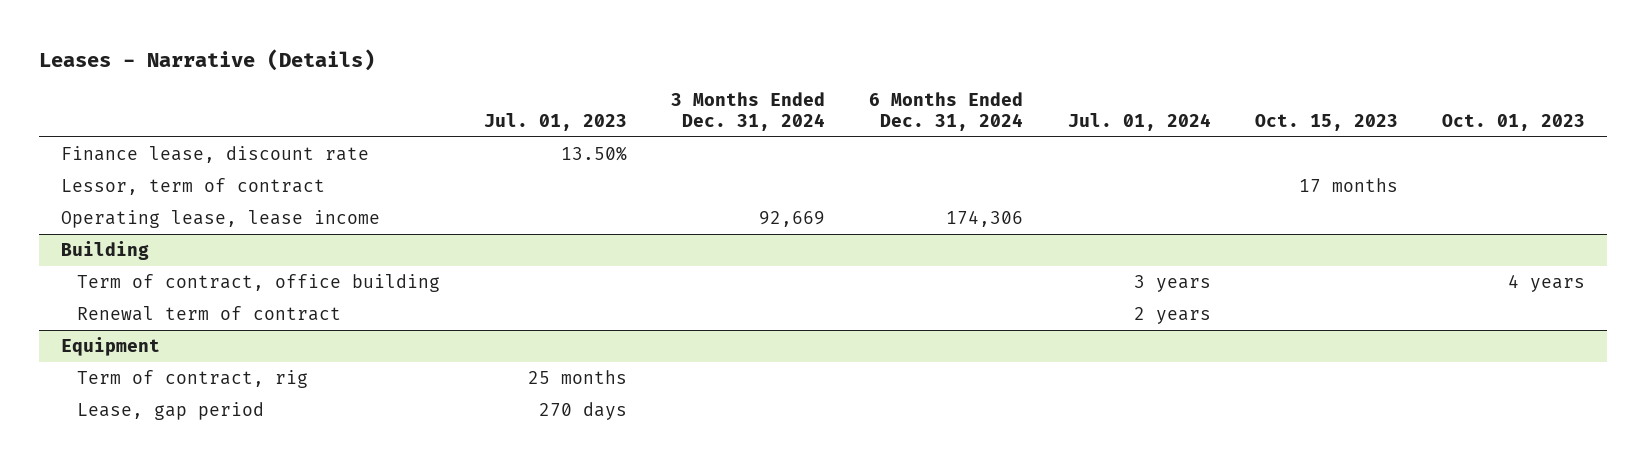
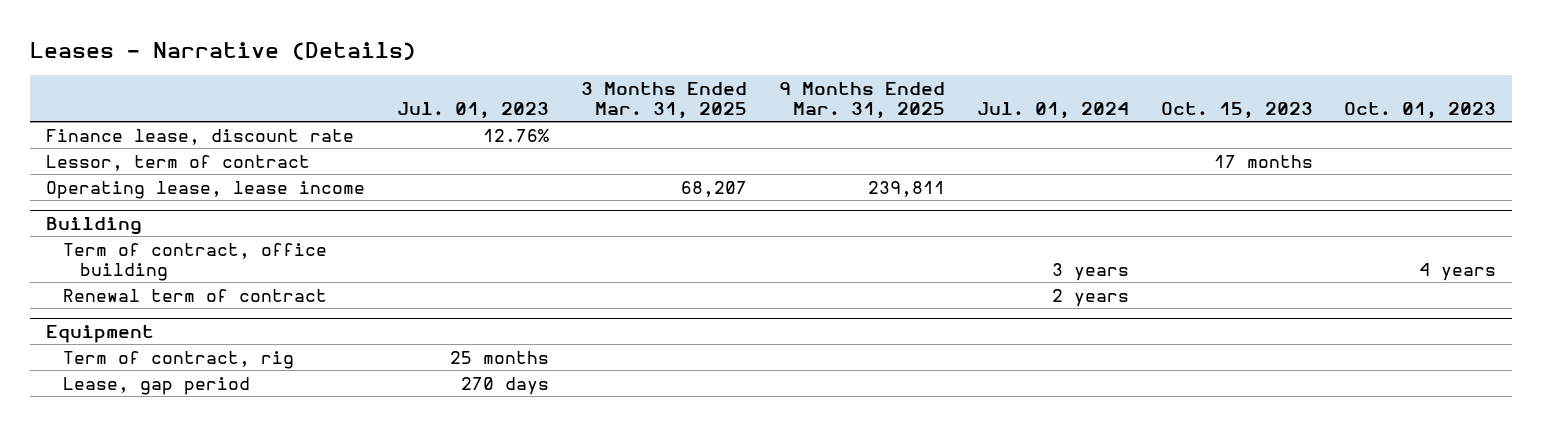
- | Jul. 01, 2023 | 3 Months Ended Dec. 31, 2024 | 6 Months Ended Dec. 31, 2024 | Jul. 01, 2024 | Oct. 15, 2023 | Oct. 01, 2023
+ | Jul. 01, 2023 | 3 Months Ended Mar. 31, 2025 | 9 Months Ended Mar. 31, 2025 | Jul. 01, 2024 | Oct. 15, 2023 | Oct. 01, 2023
- Finance lease, discount rate | 13.50% | | | | |
+ Finance lease, discount rate | 12.76% | | | | |

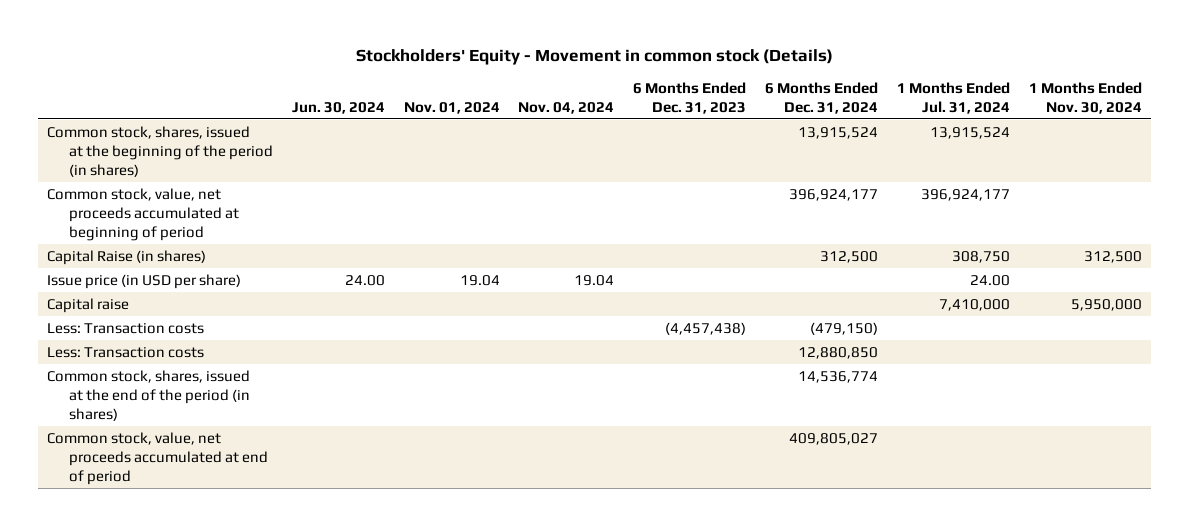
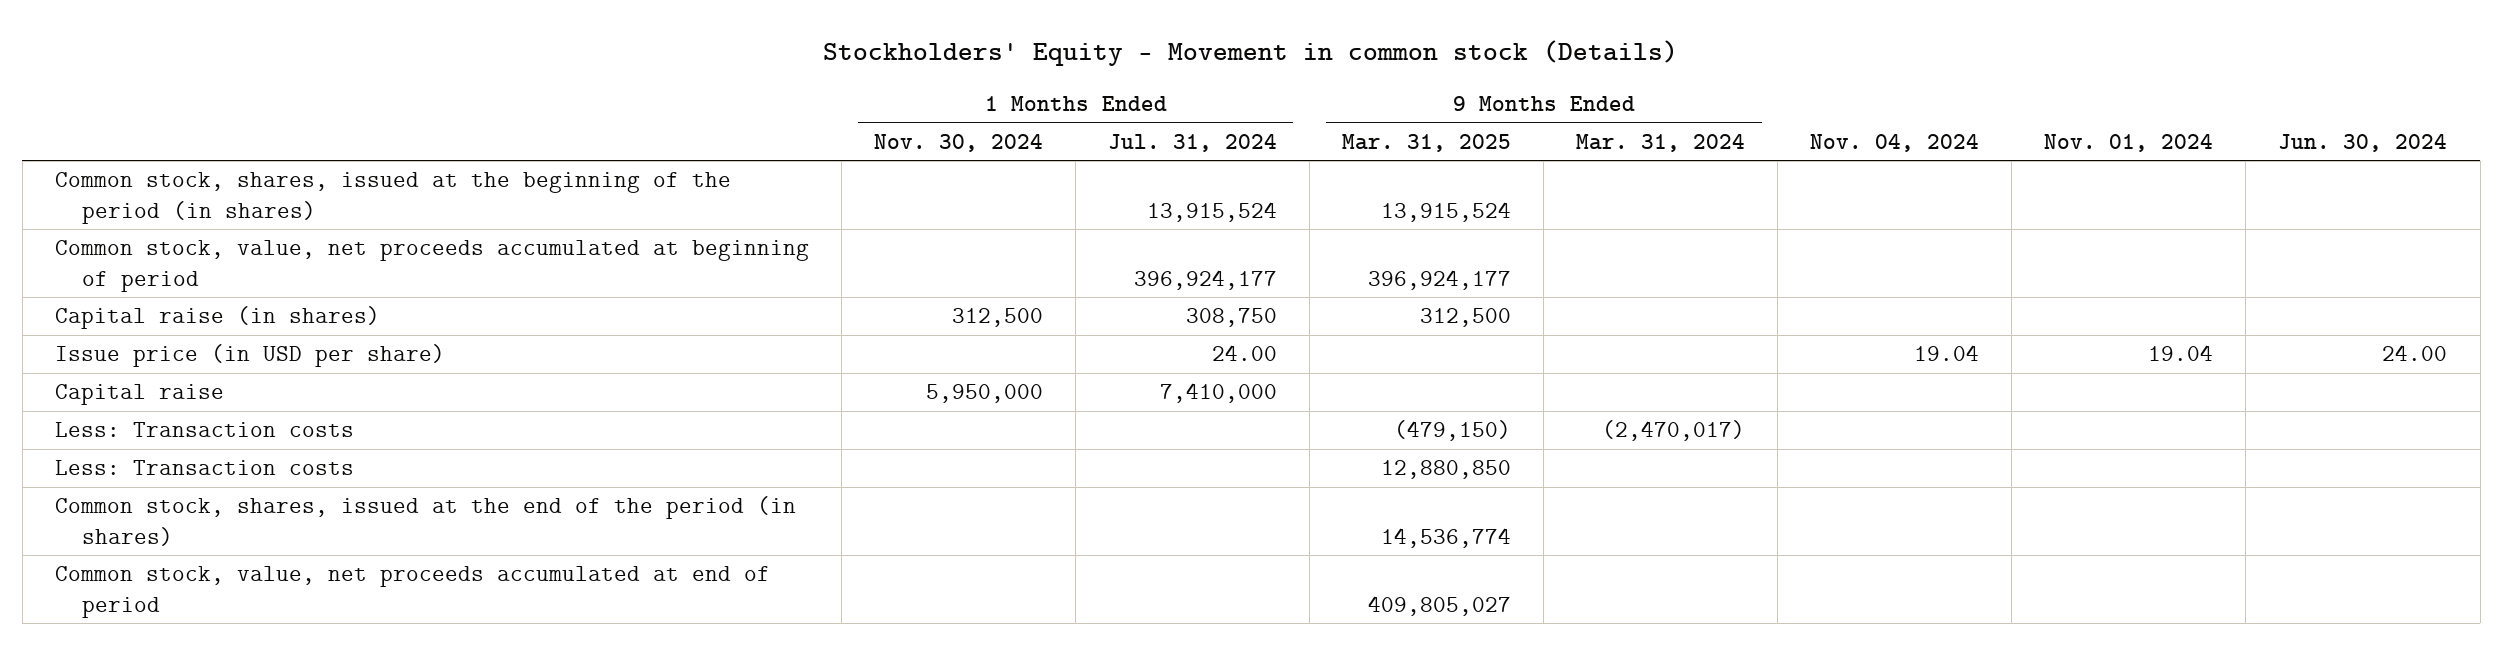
- | Jun. 30, 2024 | Nov. 01, 2024 | Nov. 04, 2024 | 6 Months Ended Dec. 31, 2023 | 6 Months Ended Dec. 31, 2024 | 1 Months Ended Jul. 31, 2024 | 1 Months Ended Nov. 30, 2024
+ | 1 Months Ended Nov. 30, 2024 | 1 Months Ended Jul. 31, 2024 | 9 Months Ended Mar. 31, 2025 | 9 Months Ended Mar. 31, 2024 | Nov. 04, 2024 | Nov. 01, 2024 | Jun. 30, 2024
- Capital Raise (in shares) | | | | | 312,500 | 308,750 | 312,500
+ Capital raise (in shares) | 312,500 | 308,750 | 312,500 | | | |

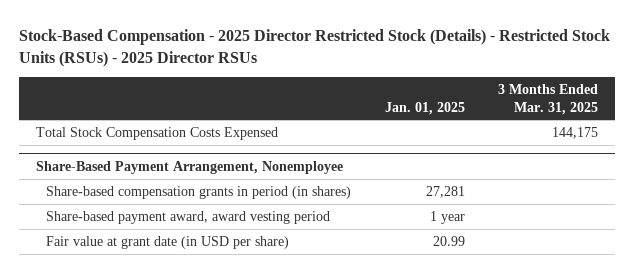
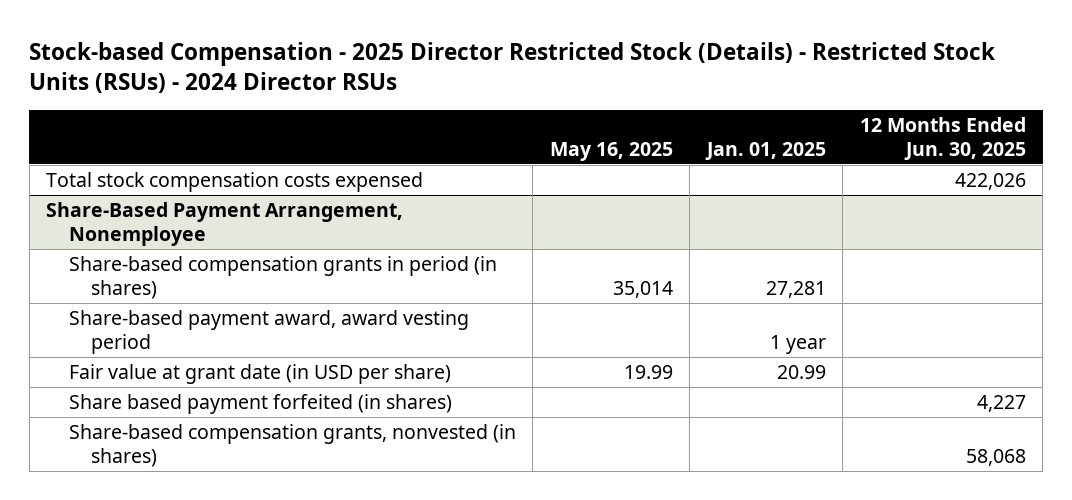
- Stock-Based Compensation - 2025 Director Restricted Stock (Details) - Restricted Stock Units (RSUs) - 2025 Director RSUs
+ Stock-based Compensation - 2025 Director Restricted Stock (Details) - Restricted Stock Units (RSUs) - 2024 Director RSUs
- | Jan. 01, 2025 | 3 Months Ended Mar. 31, 2025
+ | May 16, 2025 | Jan. 01, 2025 | 12 Months Ended Jun. 30, 2025
- Total Stock Compensation Costs Expensed | | 144,175
+ Total stock compensation costs expensed | | | 422,026
@ Share-Based Payment Arrangement, Nonemployee
+ Share based payment forfeited (in shares) | | | 4,227
+ Share-based compensation grants, nonvested (in shares) | | | 58,068

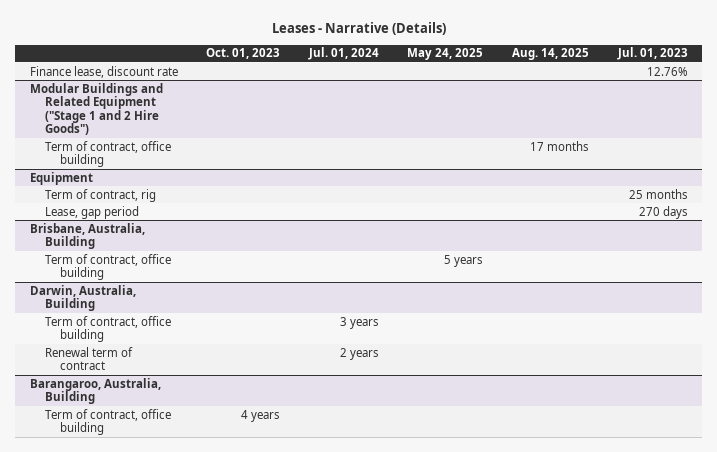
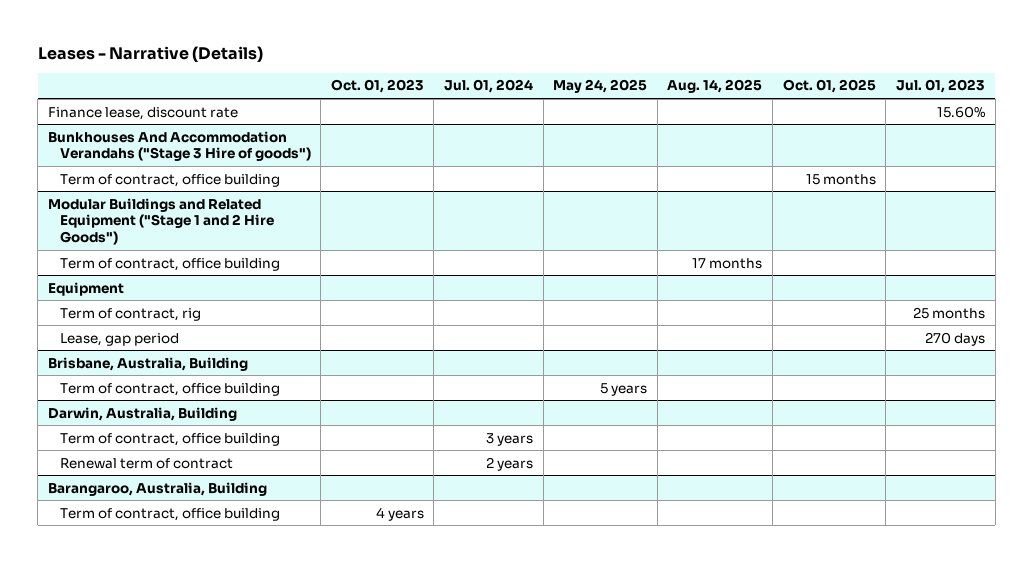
- | Oct. 01, 2023 | Jul. 01, 2024 | May 24, 2025 | Aug. 14, 2025 | Jul. 01, 2023
+ | Oct. 01, 2023 | Jul. 01, 2024 | May 24, 2025 | Aug. 14, 2025 | Oct. 01, 2025 | Jul. 01, 2023
- Finance lease, discount rate | | | | | 12.76%
+ Finance lease, discount rate | | | | | | 15.60%
+ Bunkhouses And Accommodation Verandahs ("Stage 3 Hire of goods")
+ Term of contract, office building | | | | | 15 months |

